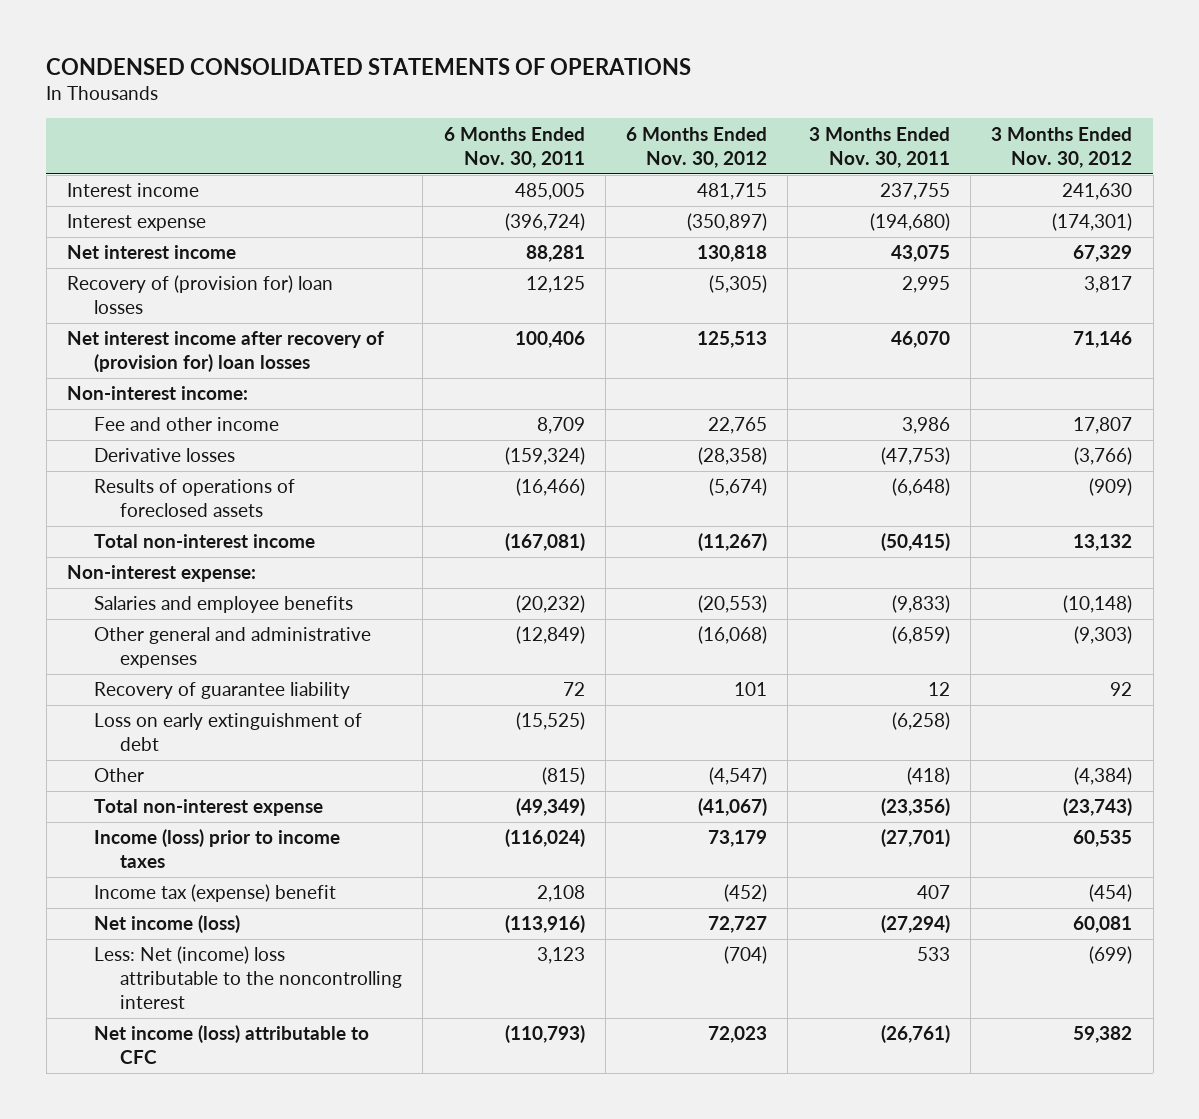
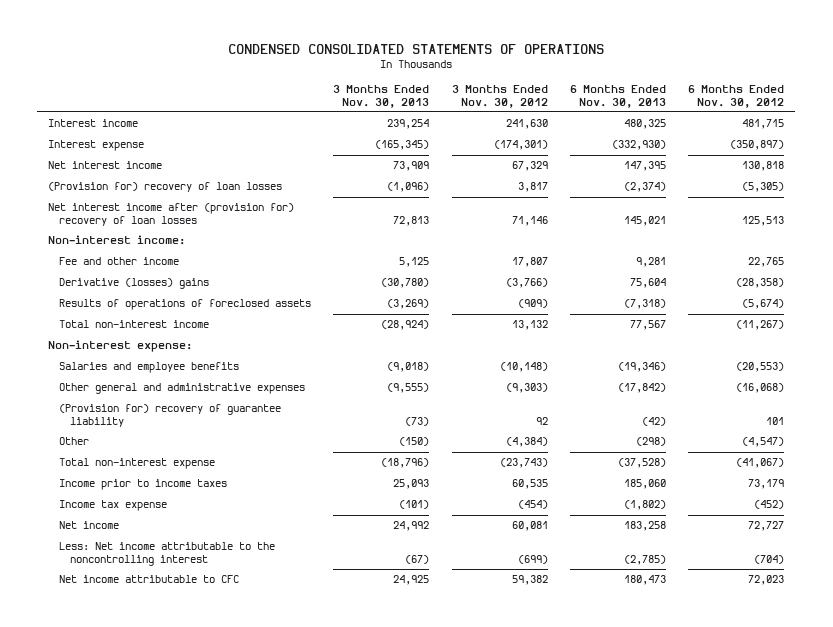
- | 6 Months Ended Nov. 30, 2011 | 6 Months Ended Nov. 30, 2012 | 3 Months Ended Nov. 30, 2011 | 3 Months Ended Nov. 30, 2012
+ | 3 Months Ended Nov. 30, 2013 | 3 Months Ended Nov. 30, 2012 | 6 Months Ended Nov. 30, 2013 | 6 Months Ended Nov. 30, 2012
- Recovery of (provision for) loan losses | 12,125 | (5,305) | 2,995 | 3,817
- Net interest income after recovery of (provision for) loan losses | 100,406 | 125,513 | 46,070 | 71,146
+ (Provision for) recovery of loan losses | (1,096) | 3,817 | (2,374) | (5,305)
+ Net interest income after (provision for) recovery of loan losses | 72,813 | 71,146 | 145,021 | 125,513
- Derivative losses | (159,324) | (28,358) | (47,753) | (3,766)
+ Derivative (losses) gains | (30,780) | (3,766) | 75,604 | (28,358)
- Recovery of guarantee liability | 72 | 101 | 12 | 92
- Loss on early extinguishment of debt | (15,525) | | (6,258) |
+ (Provision for) recovery of guarantee liability | (73) | 92 | (42) | 101
- Income (loss) prior to income taxes | (116,024) | 73,179 | (27,701) | 60,535
- Income tax (expense) benefit | 2,108 | (452) | 407 | (454)
- Net income (loss) | (113,916) | 72,727 | (27,294) | 60,081
- Less: Net (income) loss attributable to the noncontrolling interest | 3,123 | (704) | 533 | (699)
- Net income (loss) attributable to CFC | (110,793) | 72,023 | (26,761) | 59,382
+ Income prior to income taxes | 25,093 | 60,535 | 185,060 | 73,179
+ Income tax expense | (101) | (454) | (1,802) | (452)
+ Net income | 24,992 | 60,081 | 183,258 | 72,727
+ Less: Net income attributable to the noncontrolling interest | (67) | (699) | (2,785) | (704)
+ Net income attributable to CFC | 24,925 | 59,382 | 180,473 | 72,023

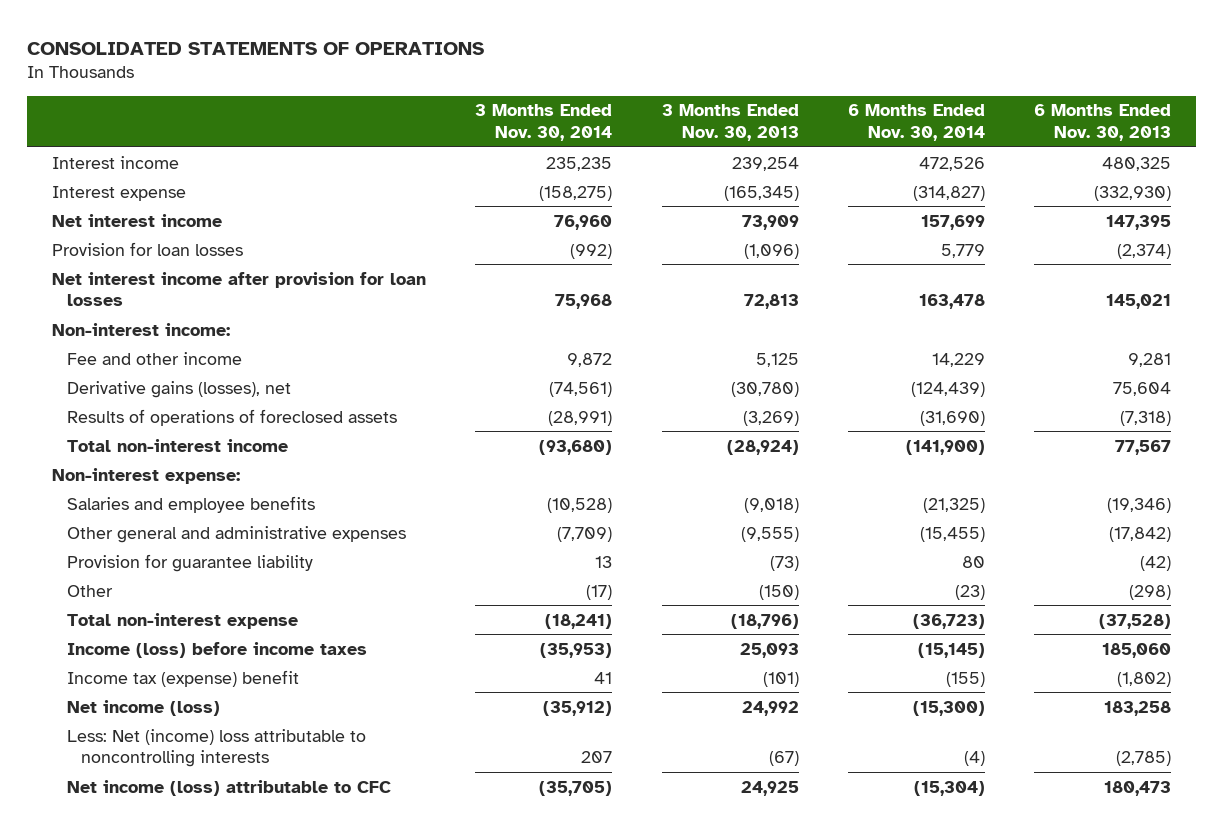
- CONDENSED CONSOLIDATED STATEMENTS OF OPERATIONS
+ CONSOLIDATED STATEMENTS OF OPERATIONS
- | 3 Months Ended Nov. 30, 2013 | 3 Months Ended Nov. 30, 2012 | 6 Months Ended Nov. 30, 2013 | 6 Months Ended Nov. 30, 2012
+ | 3 Months Ended Nov. 30, 2014 | 3 Months Ended Nov. 30, 2013 | 6 Months Ended Nov. 30, 2014 | 6 Months Ended Nov. 30, 2013
- (Provision for) recovery of loan losses | (1,096) | 3,817 | (2,374) | (5,305)
- Net interest income after (provision for) recovery of loan losses | 72,813 | 71,146 | 145,021 | 125,513
+ Provision for loan losses | (992) | (1,096) | 5,779 | (2,374)
+ Net interest income after provision for loan losses | 75,968 | 72,813 | 163,478 | 145,021
- Derivative (losses) gains | (30,780) | (3,766) | 75,604 | (28,358)
+ Derivative gains (losses), net | (74,561) | (30,780) | (124,439) | 75,604
- (Provision for) recovery of guarantee liability | (73) | 92 | (42) | 101
+ Provision for guarantee liability | 13 | (73) | 80 | (42)
- Income prior to income taxes | 25,093 | 60,535 | 185,060 | 73,179
- Income tax expense | (101) | (454) | (1,802) | (452)
- Net income | 24,992 | 60,081 | 183,258 | 72,727
- Less: Net income attributable to the noncontrolling interest | (67) | (699) | (2,785) | (704)
- Net income attributable to CFC | 24,925 | 59,382 | 180,473 | 72,023
+ Income (loss) before income taxes | (35,953) | 25,093 | (15,145) | 185,060
+ Income tax (expense) benefit | 41 | (101) | (155) | (1,802)
+ Net income (loss) | (35,912) | 24,992 | (15,300) | 183,258
+ Less: Net (income) loss attributable to noncontrolling interests | 207 | (67) | (4) | (2,785)
+ Net income (loss) attributable to CFC | (35,705) | 24,925 | (15,304) | 180,473

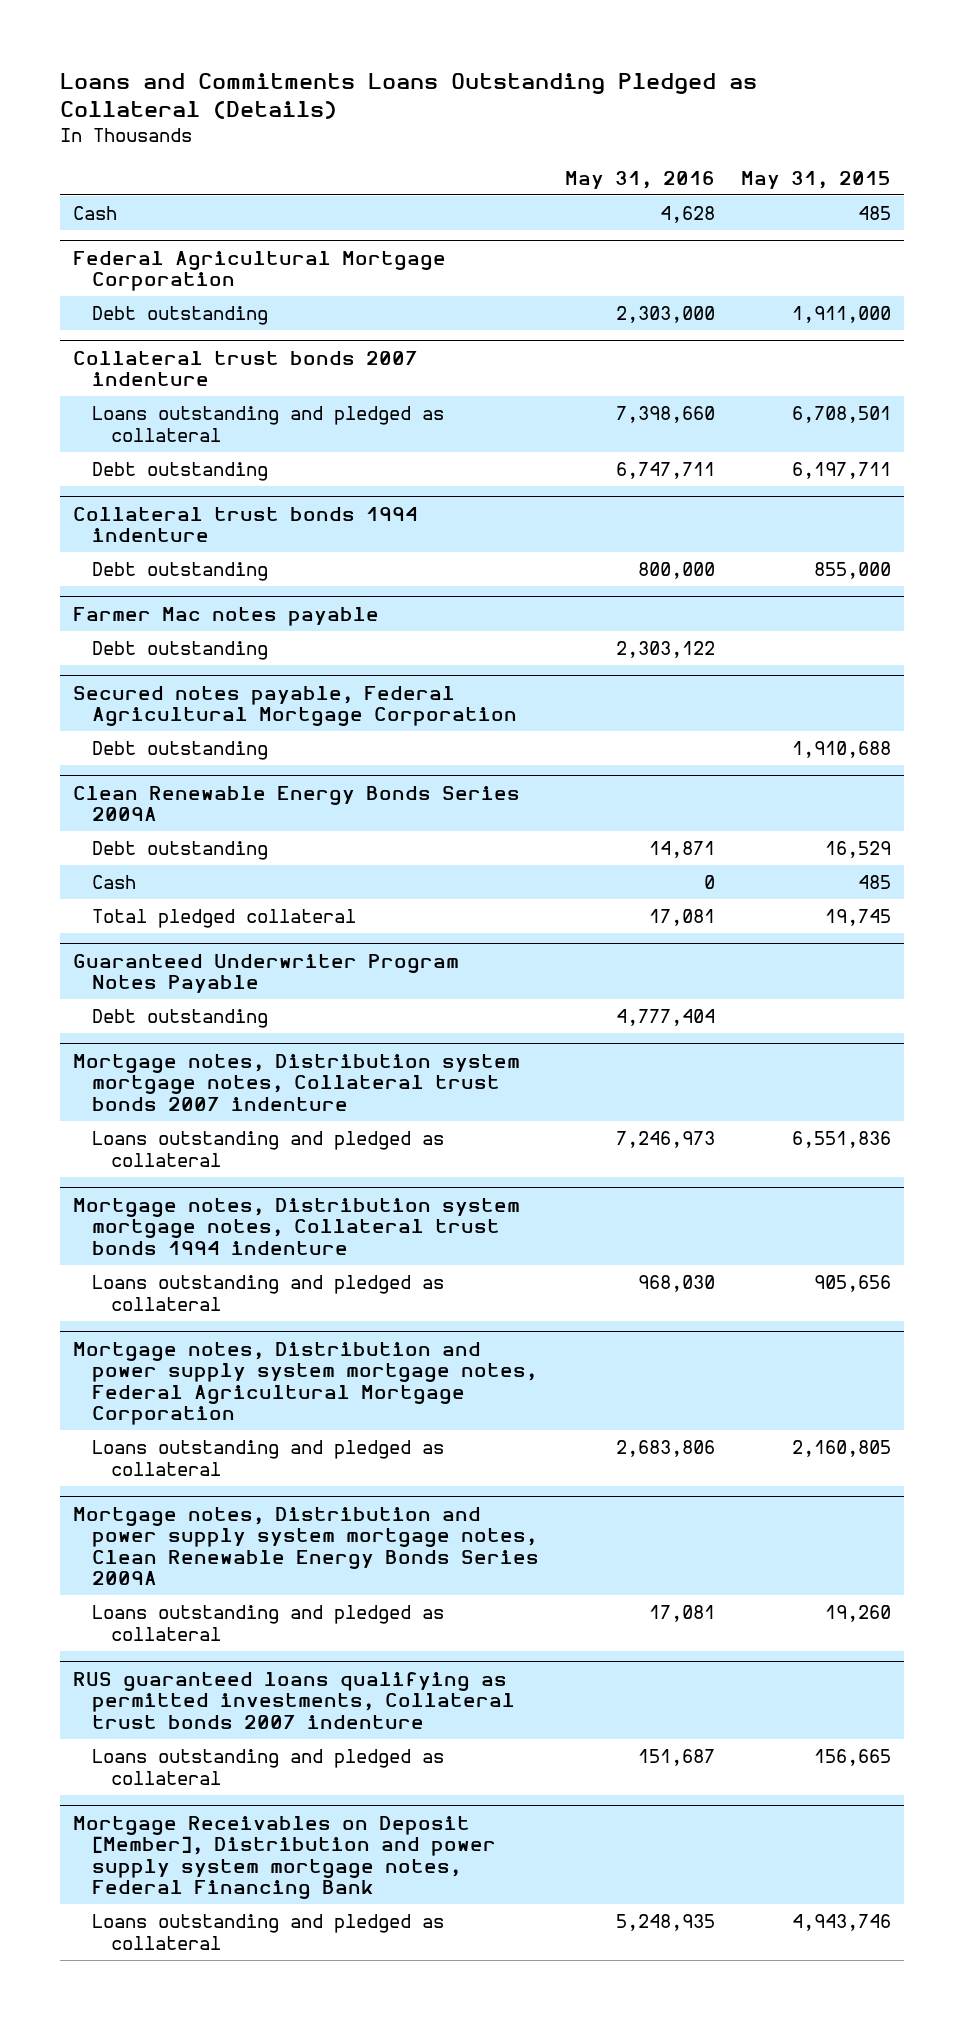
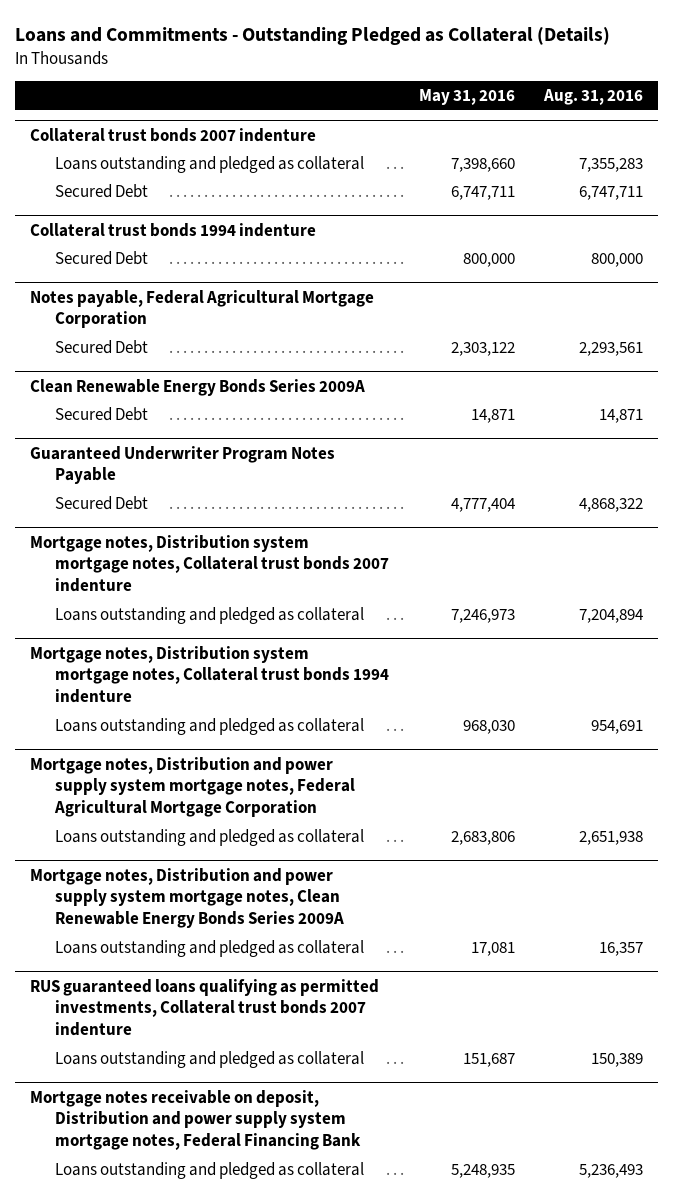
- Loans and Commitments Loans Outstanding Pledged as Collateral (Details)
+ Loans and Commitments - Outstanding Pledged as Collateral (Details)
- | May 31, 2016 | May 31, 2015
+ | May 31, 2016 | Aug. 31, 2016
- Cash | 4,628 | 485
- Federal Agricultural Mortgage Corporation
- Debt outstanding | 2,303,000 | 1,911,000
@ Collateral trust bonds 2007 indenture
- Debt outstanding | 6,747,711 | 6,197,711
+ Secured Debt | 6,747,711 | 6,747,711
@ Collateral trust bonds 1994 indenture
- Debt outstanding | 800,000 | 855,000
- Farmer Mac notes payable
- Debt outstanding | 2,303,122 |
- Secured notes payable, Federal Agricultural Mortgage Corporation
- Debt outstanding | | 1,910,688
@ Collateral trust bonds 1994 indenture
+ Secured Debt | 800,000 | 800,000
+ Notes payable, Federal Agricultural Mortgage Corporation
+ Secured Debt | 2,303,122 | 2,293,561
@ Clean Renewable Energy Bonds Series 2009A
- Debt outstanding | 14,871 | 16,529
- Cash | 0 | 485
- Total pledged collateral | 17,081 | 19,745
+ Secured Debt | 14,871 | 14,871
@ Guaranteed Underwriter Program Notes Payable
- Debt outstanding | 4,777,404 |
+ Secured Debt | 4,777,404 | 4,868,322
- Mortgage Receivables on Deposit [Member], Distribution and power supply system mortgage notes, Federal Financing Bank
+ Mortgage notes receivable on deposit, Distribution and power supply system mortgage notes, Federal Financing Bank

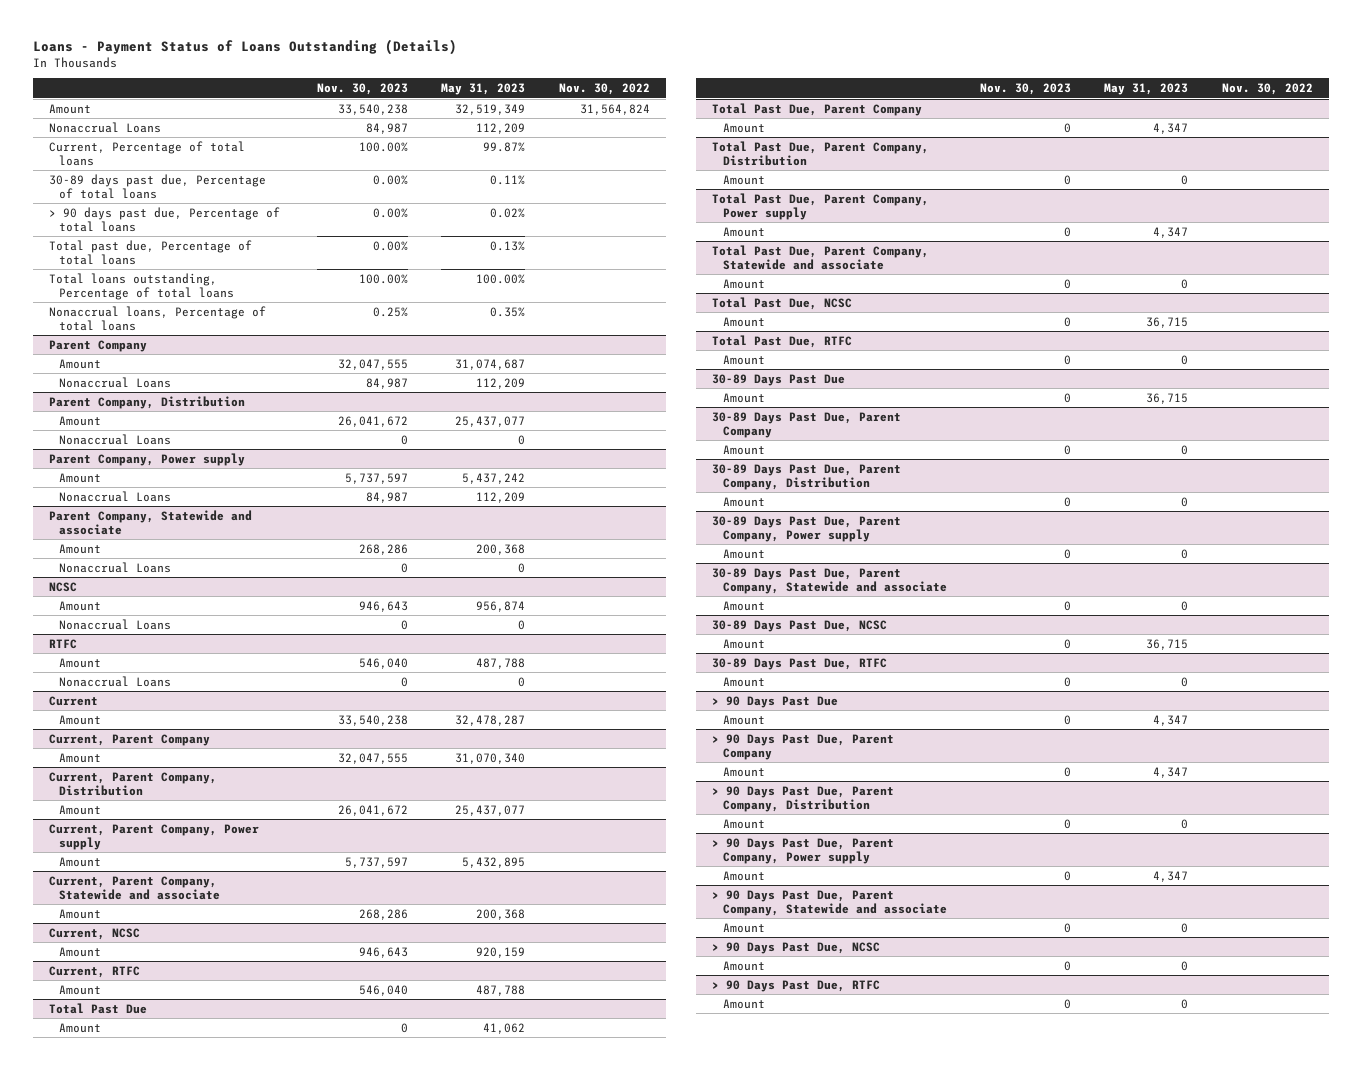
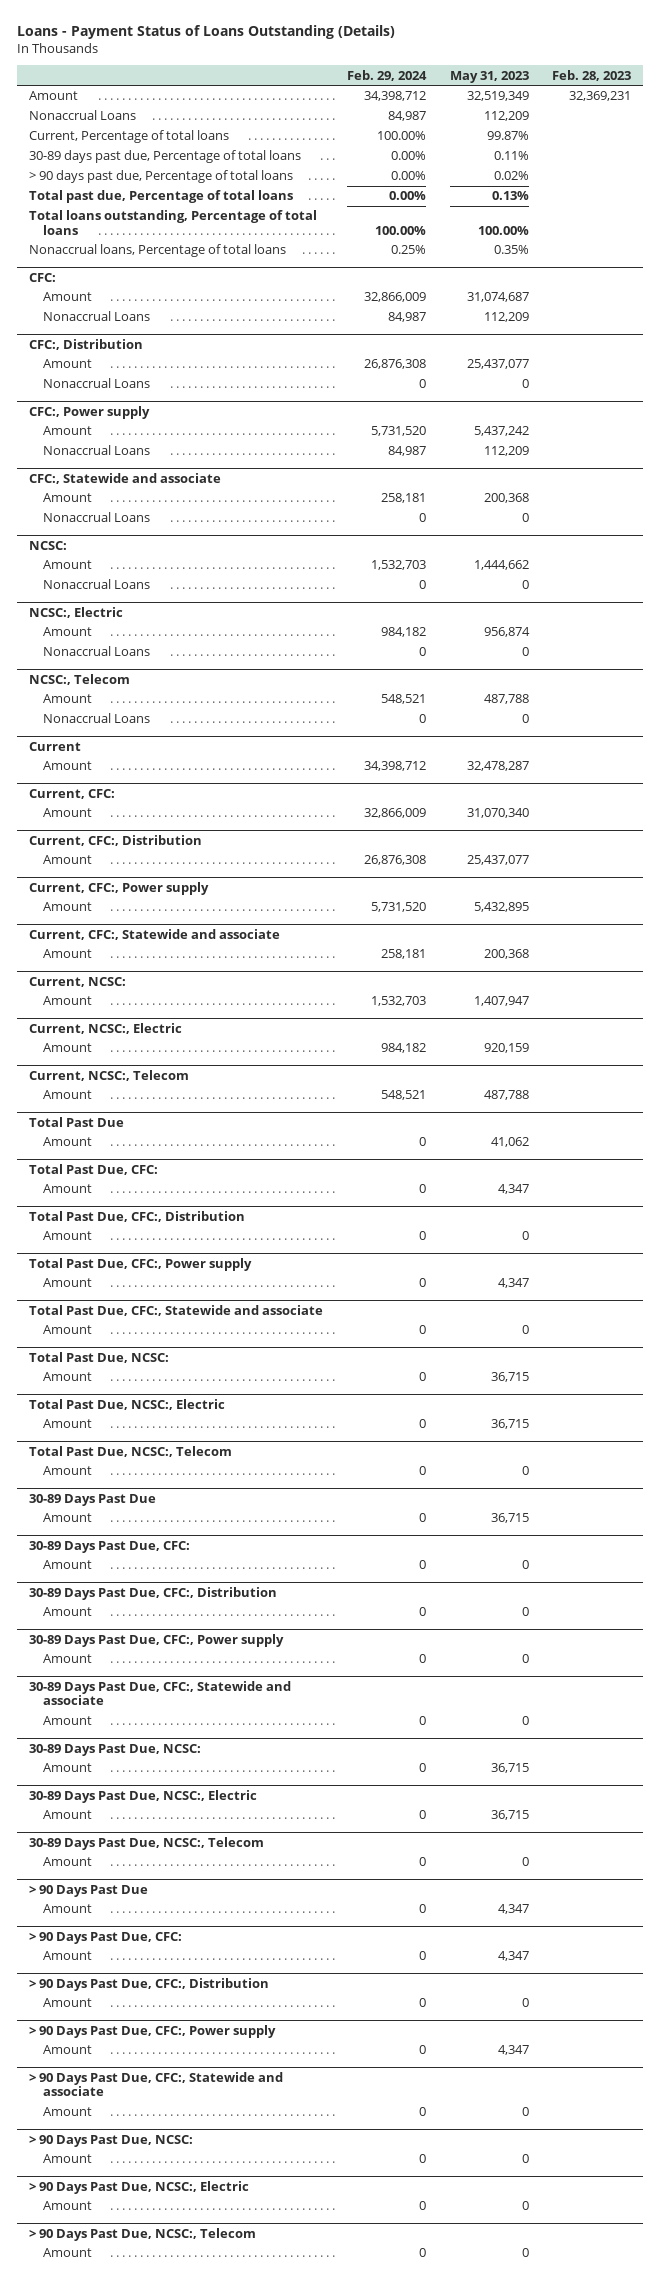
- | Nov. 30, 2023 | May 31, 2023 | Nov. 30, 2022
+ | Feb. 29, 2024 | May 31, 2023 | Feb. 28, 2023
- Parent Company
+ CFC:
- Parent Company, Distribution
+ CFC:, Distribution
- Parent Company, Power supply
+ CFC:, Power supply
- Parent Company, Statewide and associate
+ CFC:, Statewide and associate
- NCSC
+ NCSC:
+ Amount | 1,532,703 | 1,444,662 |
+ Nonaccrual Loans | 0 | 0 |
+ NCSC:, Electric
- RTFC
+ NCSC:, Telecom
- Current, Parent Company
+ Current, CFC:
- Current, Parent Company, Distribution
+ Current, CFC:, Distribution
- Current, Parent Company, Power supply
+ Current, CFC:, Power supply
- Current, Parent Company, Statewide and associate
+ Current, CFC:, Statewide and associate
- Current, NCSC
+ Current, NCSC:
+ Amount | 1,532,703 | 1,407,947 |
+ Current, NCSC:, Electric
- Current, RTFC
+ Current, NCSC:, Telecom
- Total Past Due, Parent Company
+ Total Past Due, CFC:
- Total Past Due, Parent Company, Distribution
+ Total Past Due, CFC:, Distribution
- Total Past Due, Parent Company, Power supply
+ Total Past Due, CFC:, Power supply
- Total Past Due, Parent Company, Statewide and associate
+ Total Past Due, CFC:, Statewide and associate
- Total Past Due, NCSC
+ Total Past Due, NCSC:
- Total Past Due, RTFC
+ Total Past Due, NCSC:, Electric
+ Amount | 0 | 36,715 |
+ Total Past Due, NCSC:, Telecom
- 30-89 Days Past Due, Parent Company
+ 30-89 Days Past Due, CFC:
- 30-89 Days Past Due, Parent Company, Distribution
+ 30-89 Days Past Due, CFC:, Distribution
- 30-89 Days Past Due, Parent Company, Power supply
+ 30-89 Days Past Due, CFC:, Power supply
- 30-89 Days Past Due, Parent Company, Statewide and associate
+ 30-89 Days Past Due, CFC:, Statewide and associate
- 30-89 Days Past Due, NCSC
+ 30-89 Days Past Due, NCSC:
- 30-89 Days Past Due, RTFC
+ 30-89 Days Past Due, NCSC:, Electric
+ Amount | 0 | 36,715 |
+ 30-89 Days Past Due, NCSC:, Telecom
- > 90 Days Past Due, Parent Company
+ > 90 Days Past Due, CFC:
- > 90 Days Past Due, Parent Company, Distribution
+ > 90 Days Past Due, CFC:, Distribution
- > 90 Days Past Due, Parent Company, Power supply
+ > 90 Days Past Due, CFC:, Power supply
- > 90 Days Past Due, Parent Company, Statewide and associate
+ > 90 Days Past Due, CFC:, Statewide and associate
- > 90 Days Past Due, NCSC
+ > 90 Days Past Due, NCSC:
- > 90 Days Past Due, RTFC
+ > 90 Days Past Due, NCSC:, Electric
+ > 90 Days Past Due, NCSC:, Telecom
+ Amount | 0 | 0 |

